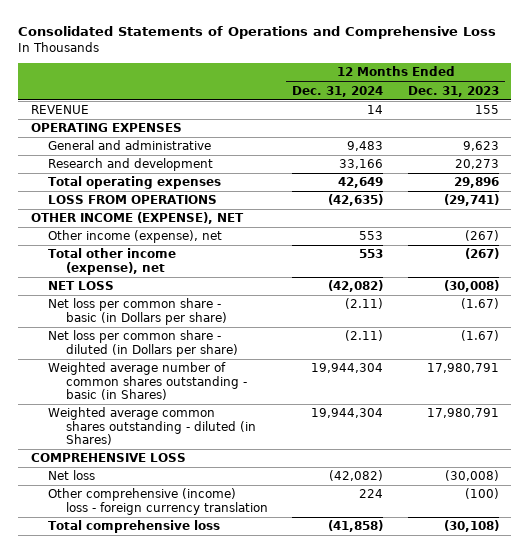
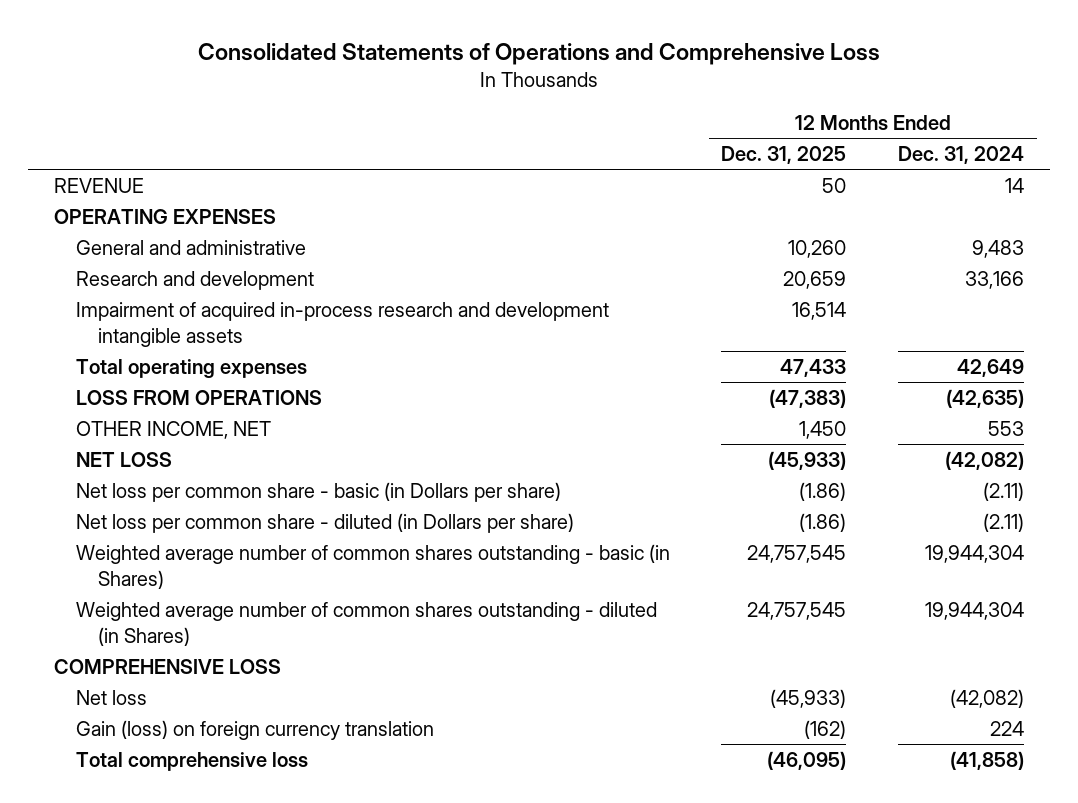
- | 12 Months Ended Dec. 31, 2024 | 12 Months Ended Dec. 31, 2023
+ | 12 Months Ended Dec. 31, 2025 | 12 Months Ended Dec. 31, 2024
+ Impairment of acquired in-process research and development intangible assets | 16,514 |
- OTHER INCOME (EXPENSE), NET
- Other income (expense), net | 553 | (267)
- Total other income (expense), net | 553 | (267)
+ OTHER INCOME, NET | 1,450 | 553
- Weighted average common shares outstanding - diluted (in Shares) | 19,944,304 | 17,980,791
+ Weighted average number of common shares outstanding - diluted (in Shares) | 24,757,545 | 19,944,304
- Other comprehensive (income) loss - foreign currency translation | 224 | (100)
+ Gain (loss) on foreign currency translation | (162) | 224

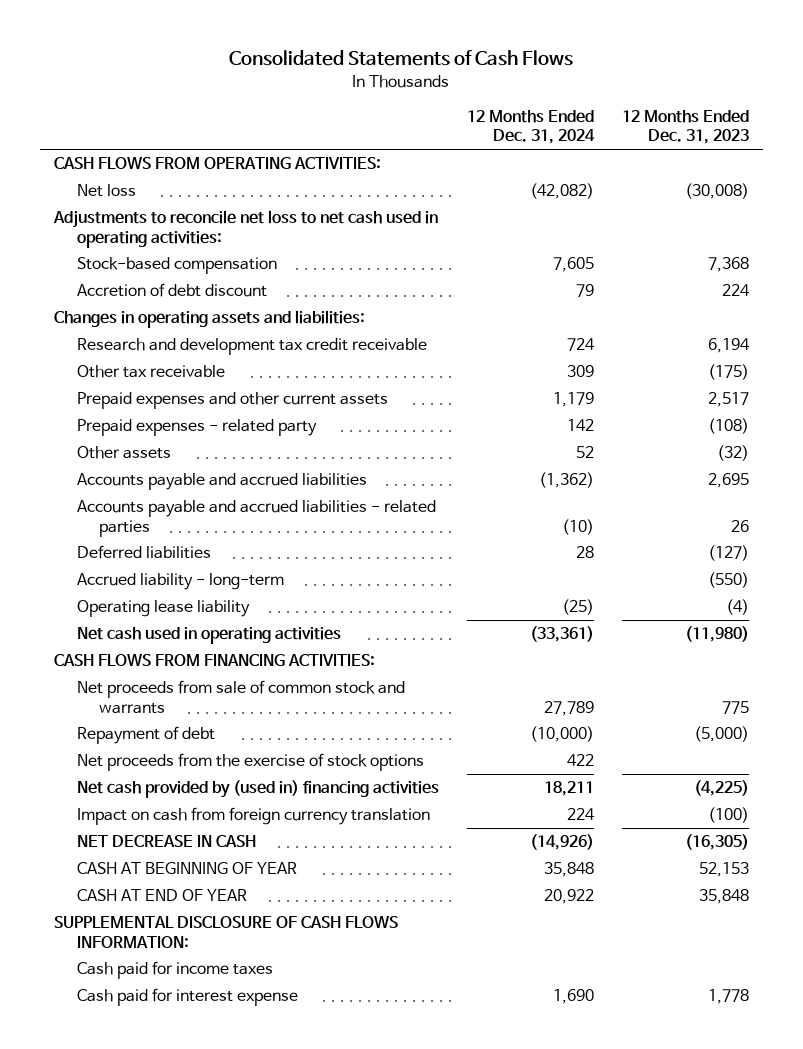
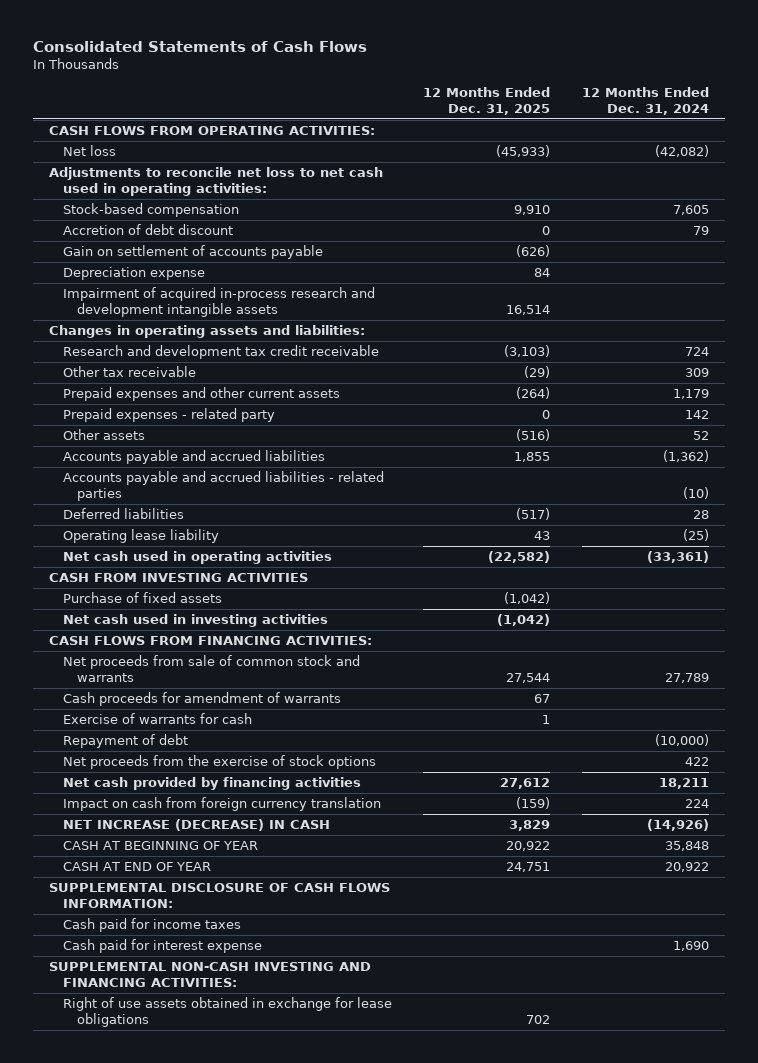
- | 12 Months Ended Dec. 31, 2024 | 12 Months Ended Dec. 31, 2023
+ | 12 Months Ended Dec. 31, 2025 | 12 Months Ended Dec. 31, 2024
+ Gain on settlement of accounts payable | (626) |
+ Depreciation expense | 84 |
+ Impairment of acquired in-process research and development intangible assets | 16,514 |
- Accrued liability - long-term | | (550)
+ CASH FROM INVESTING ACTIVITIES
+ Purchase of fixed assets | (1,042) |
+ Net cash used in investing activities | (1,042) |
+ Cash proceeds for amendment of warrants | 67 |
+ Exercise of warrants for cash | 1 |
- Net cash provided by (used in) financing activities | 18,211 | (4,225)
+ Net cash provided by financing activities | 27,612 | 18,211
- NET DECREASE IN CASH | (14,926) | (16,305)
+ NET INCREASE (DECREASE) IN CASH | 3,829 | (14,926)
+ SUPPLEMENTAL NON-CASH INVESTING AND FINANCING ACTIVITIES:
+ Right of use assets obtained in exchange for lease obligations | 702 |

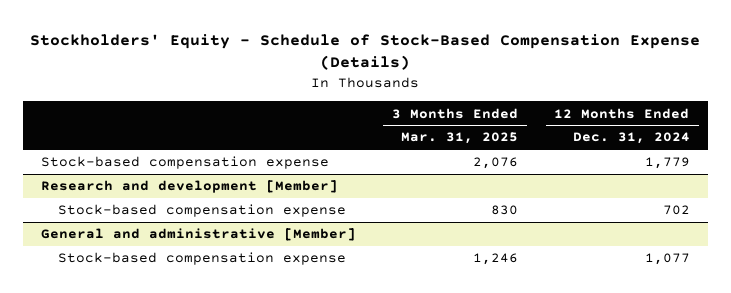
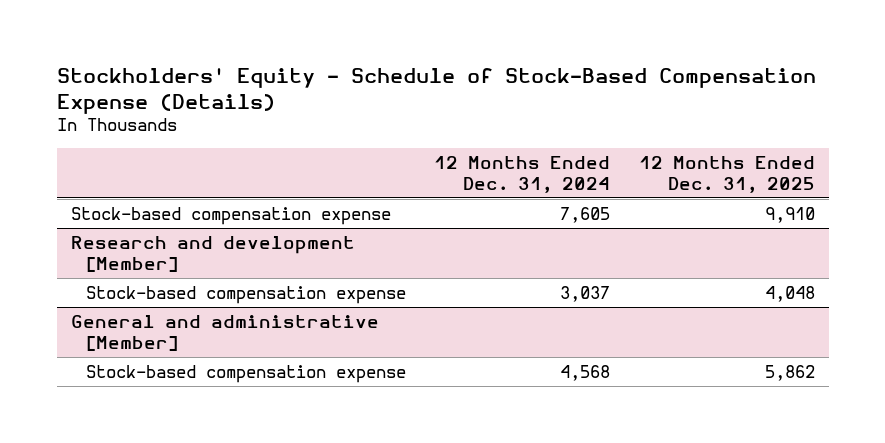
- | 3 Months Ended Mar. 31, 2025 | 12 Months Ended Dec. 31, 2024
+ | 12 Months Ended Dec. 31, 2024 | 12 Months Ended Dec. 31, 2025
- Stock-based compensation expense | 2,076 | 1,779
+ Stock-based compensation expense | 7,605 | 9,910
@ Research and development [Member]
- Stock-based compensation expense | 830 | 702
+ Stock-based compensation expense | 3,037 | 4,048
@ General and administrative [Member]
- Stock-based compensation expense | 1,246 | 1,077
+ Stock-based compensation expense | 4,568 | 5,862

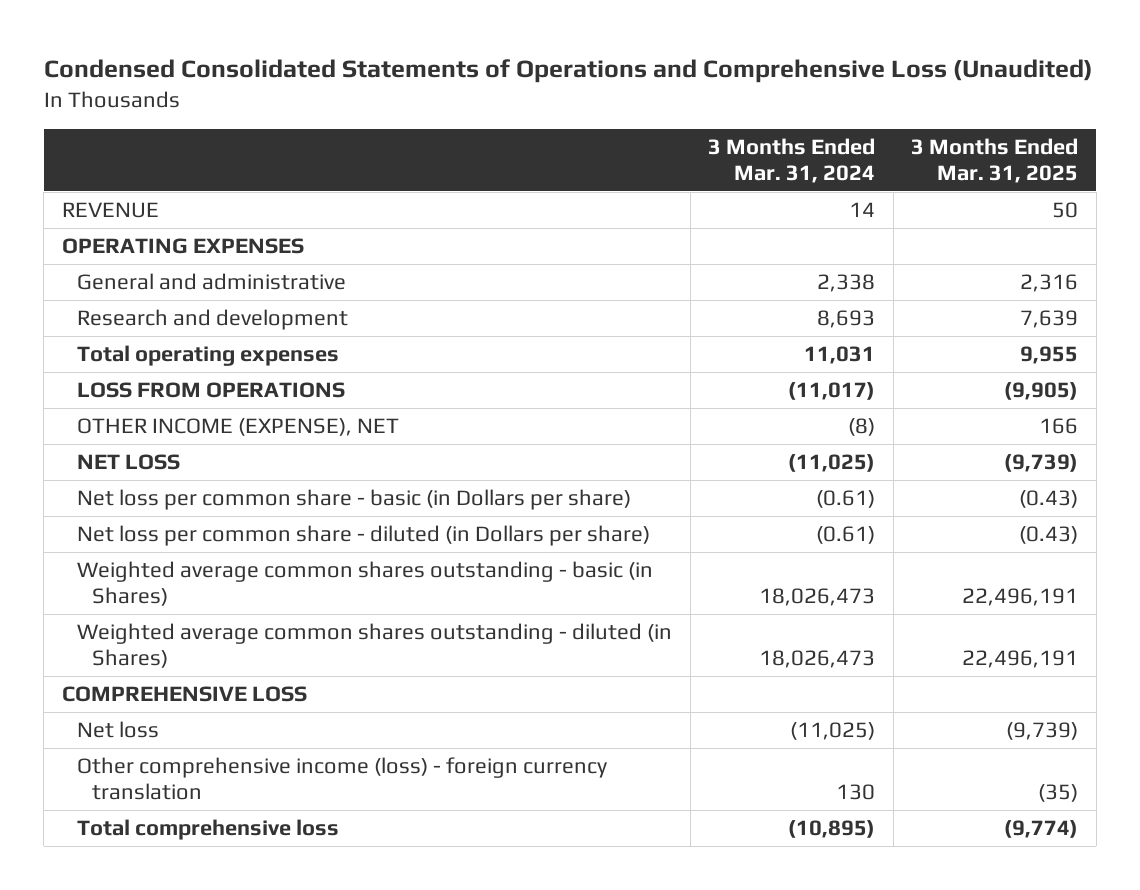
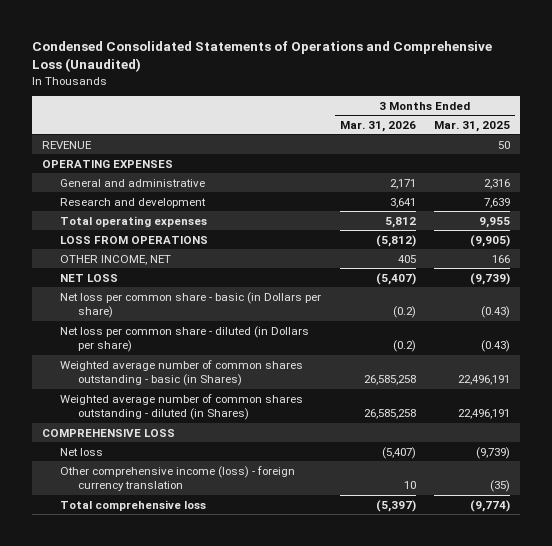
- | 3 Months Ended Mar. 31, 2024 | 3 Months Ended Mar. 31, 2025
+ | 3 Months Ended Mar. 31, 2026 | 3 Months Ended Mar. 31, 2025
- OTHER INCOME (EXPENSE), NET | (8) | 166
+ OTHER INCOME, NET | 405 | 166
- Weighted average common shares outstanding - basic (in Shares) | 18,026,473 | 22,496,191
- Weighted average common shares outstanding - diluted (in Shares) | 18,026,473 | 22,496,191
+ Weighted average number of common shares outstanding - basic (in Shares) | 26,585,258 | 22,496,191
+ Weighted average number of common shares outstanding - diluted (in Shares) | 26,585,258 | 22,496,191

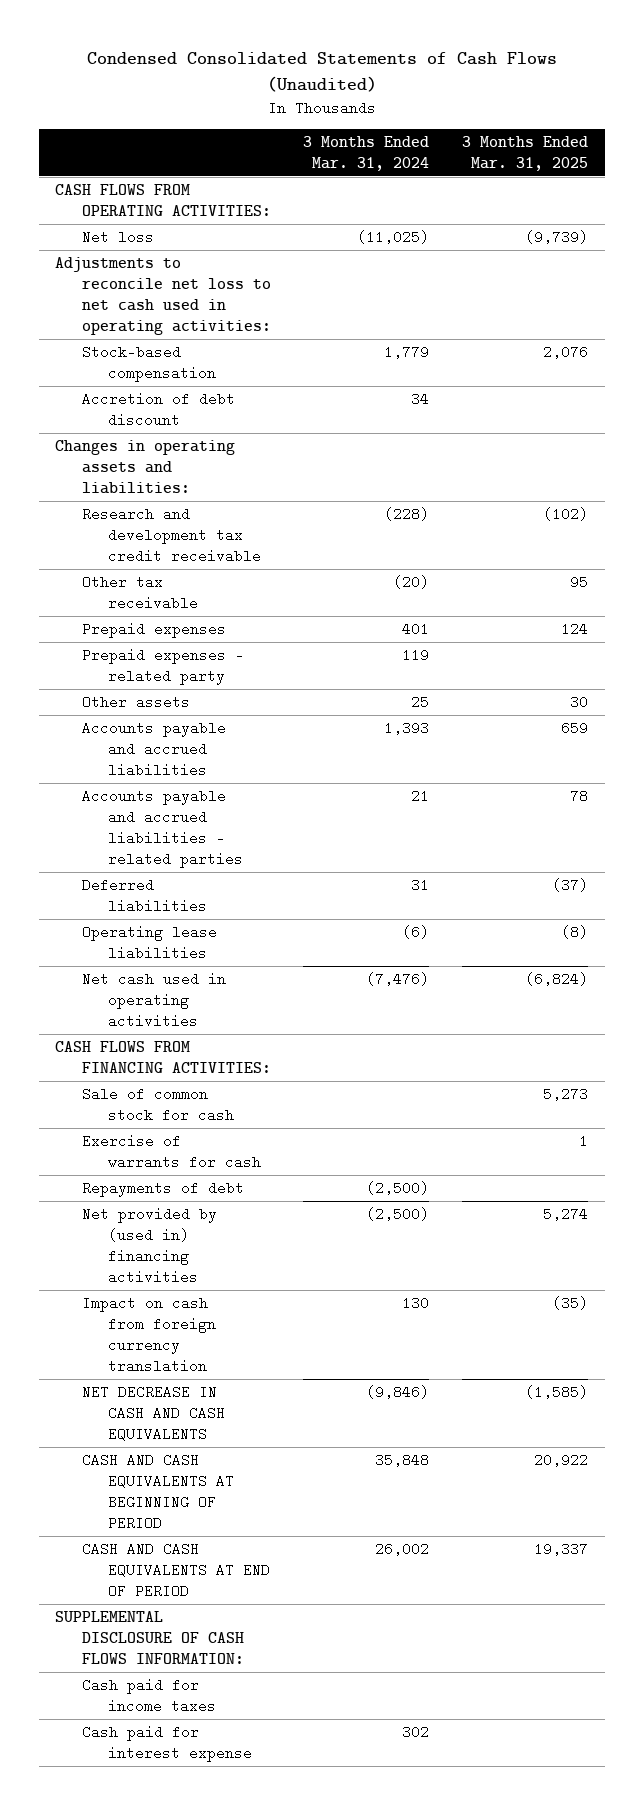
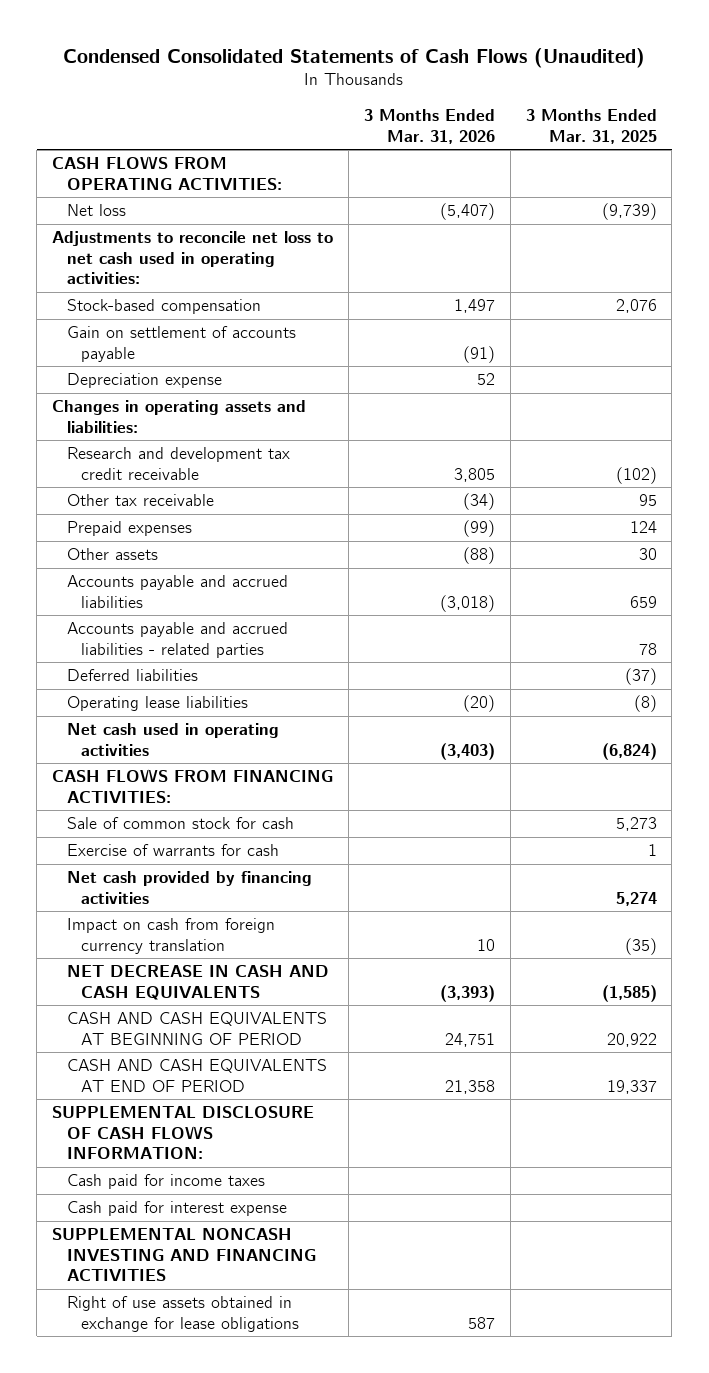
- | 3 Months Ended Mar. 31, 2024 | 3 Months Ended Mar. 31, 2025
+ | 3 Months Ended Mar. 31, 2026 | 3 Months Ended Mar. 31, 2025
- Accretion of debt discount | 34 |
+ Gain on settlement of accounts payable | (91) |
+ Depreciation expense | 52 |
- Prepaid expenses - related party | 119 |
- Repayments of debt | (2,500) |
- Net provided by (used in) financing activities | (2,500) | 5,274
+ Net cash provided by financing activities | | 5,274
+ SUPPLEMENTAL NONCASH INVESTING AND FINANCING ACTIVITIES
+ Right of use assets obtained in exchange for lease obligations | 587 |

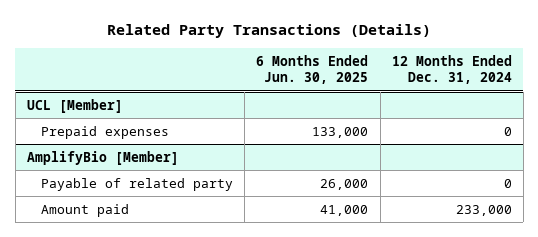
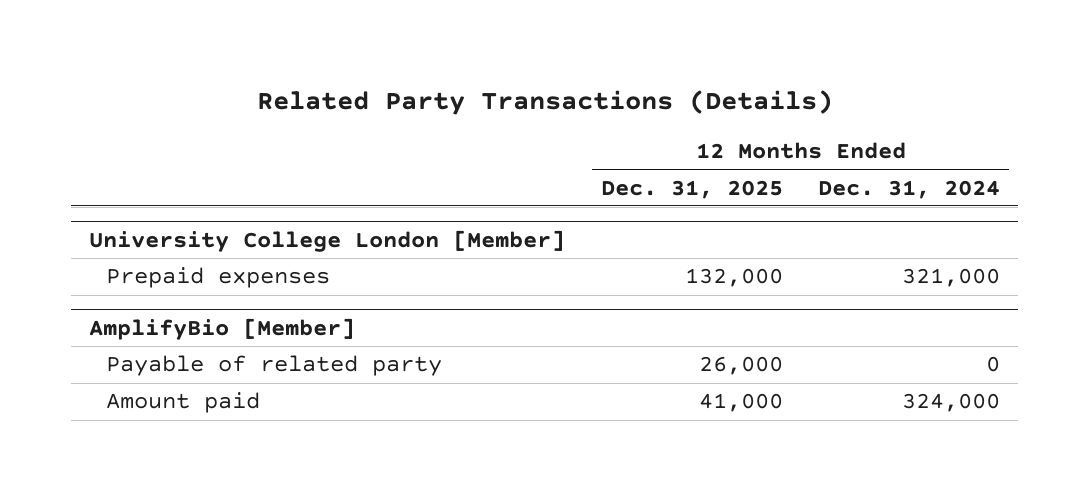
- | 6 Months Ended Jun. 30, 2025 | 12 Months Ended Dec. 31, 2024
+ | 12 Months Ended Dec. 31, 2025 | 12 Months Ended Dec. 31, 2024
- UCL [Member]
- Prepaid expenses | 133,000 | 0
+ University College London [Member]
+ Prepaid expenses | 132,000 | 321,000
@ AmplifyBio [Member]
- Amount paid | 41,000 | 233,000
+ Amount paid | 41,000 | 324,000

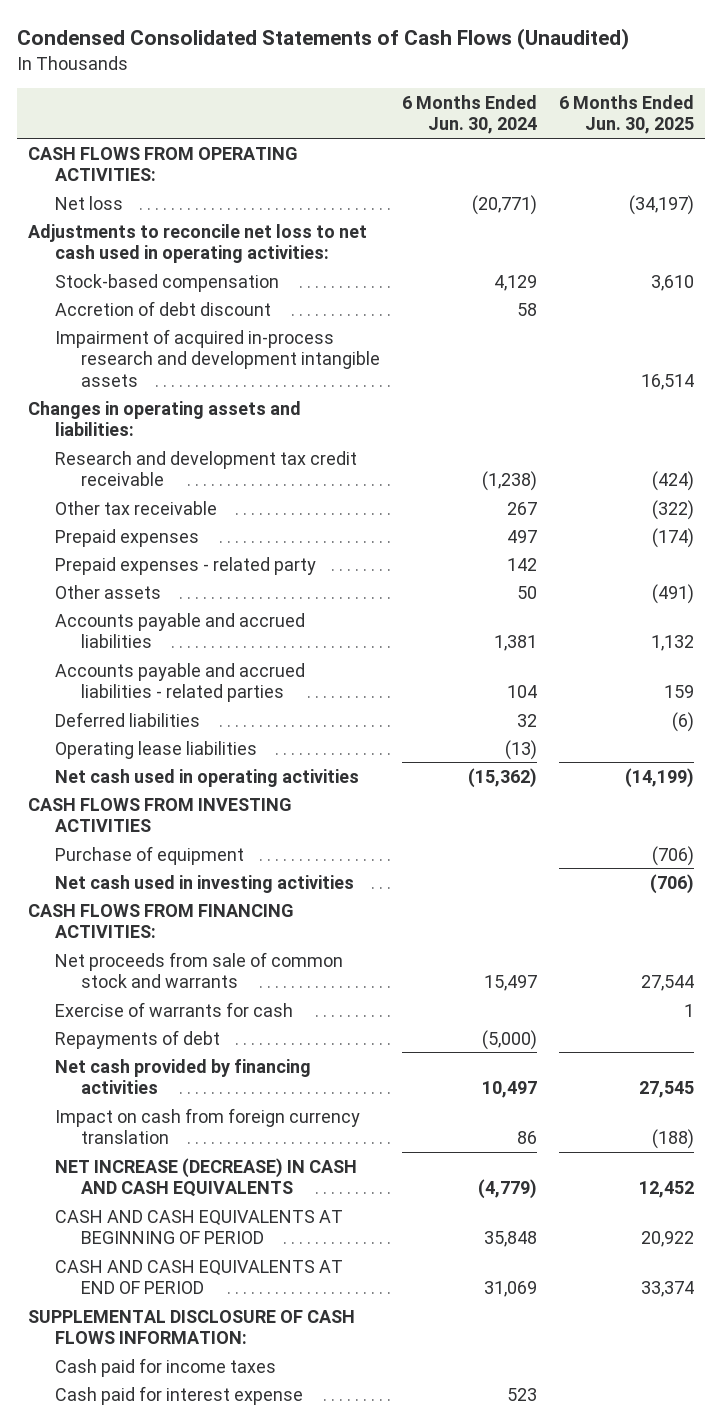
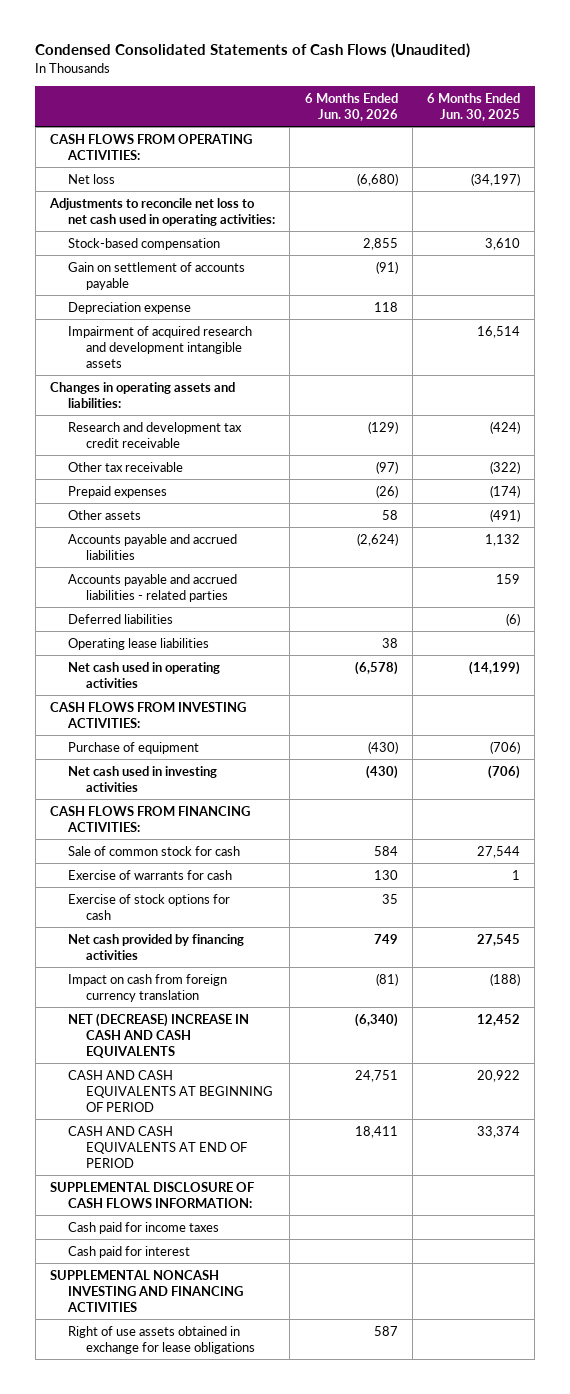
- | 6 Months Ended Jun. 30, 2024 | 6 Months Ended Jun. 30, 2025
+ | 6 Months Ended Jun. 30, 2026 | 6 Months Ended Jun. 30, 2025
- Accretion of debt discount | 58 |
- Impairment of acquired in-process research and development intangible assets | | 16,514
+ Gain on settlement of accounts payable | (91) |
+ Depreciation expense | 118 |
+ Impairment of acquired research and development intangible assets | | 16,514
- Prepaid expenses - related party | 142 |
- CASH FLOWS FROM INVESTING ACTIVITIES
+ CASH FLOWS FROM INVESTING ACTIVITIES:
- Net proceeds from sale of common stock and warrants | 15,497 | 27,544
+ Sale of common stock for cash | 584 | 27,544
- Repayments of debt | (5,000) |
+ Exercise of stock options for cash | 35 |
- NET INCREASE (DECREASE) IN CASH AND CASH EQUIVALENTS | (4,779) | 12,452
+ NET (DECREASE) INCREASE IN CASH AND CASH EQUIVALENTS | (6,340) | 12,452
- Cash paid for interest expense | 523 |
+ Cash paid for interest
+ SUPPLEMENTAL NONCASH INVESTING AND FINANCING ACTIVITIES
+ Right of use assets obtained in exchange for lease obligations | 587 |

